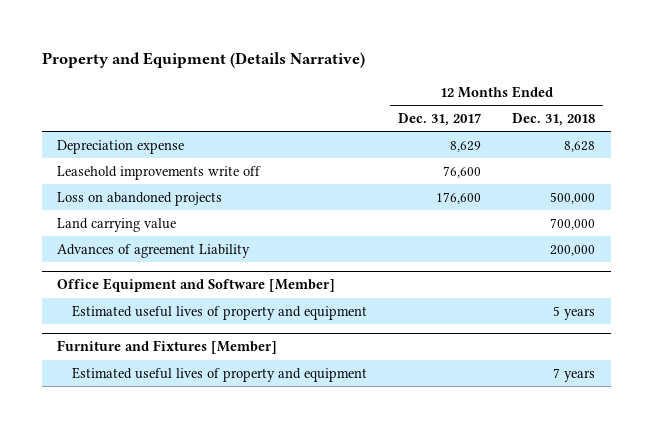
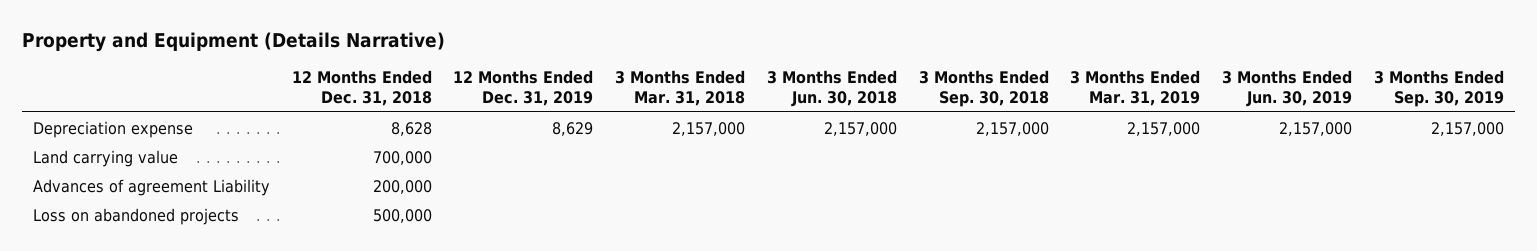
- | 12 Months Ended Dec. 31, 2017 | 12 Months Ended Dec. 31, 2018
+ | 12 Months Ended Dec. 31, 2018 | 12 Months Ended Dec. 31, 2019 | 3 Months Ended Mar. 31, 2018 | 3 Months Ended Jun. 30, 2018 | 3 Months Ended Sep. 30, 2018 | 3 Months Ended Mar. 31, 2019 | 3 Months Ended Jun. 30, 2019 | 3 Months Ended Sep. 30, 2019
- Leasehold improvements write off | 76,600 |
- Office Equipment and Software [Member]
- Estimated useful lives of property and equipment | | 5 years
- Furniture and Fixtures [Member]
- Estimated useful lives of property and equipment | | 7 years
moved down: Loss on abandoned projects | 500,000 | | | | | | |

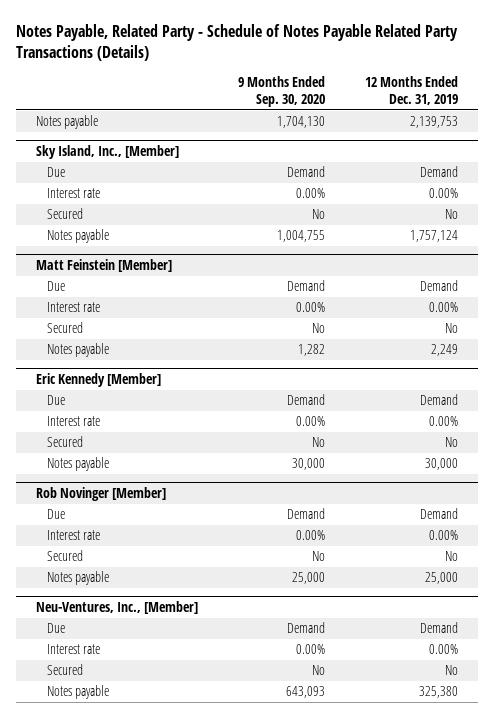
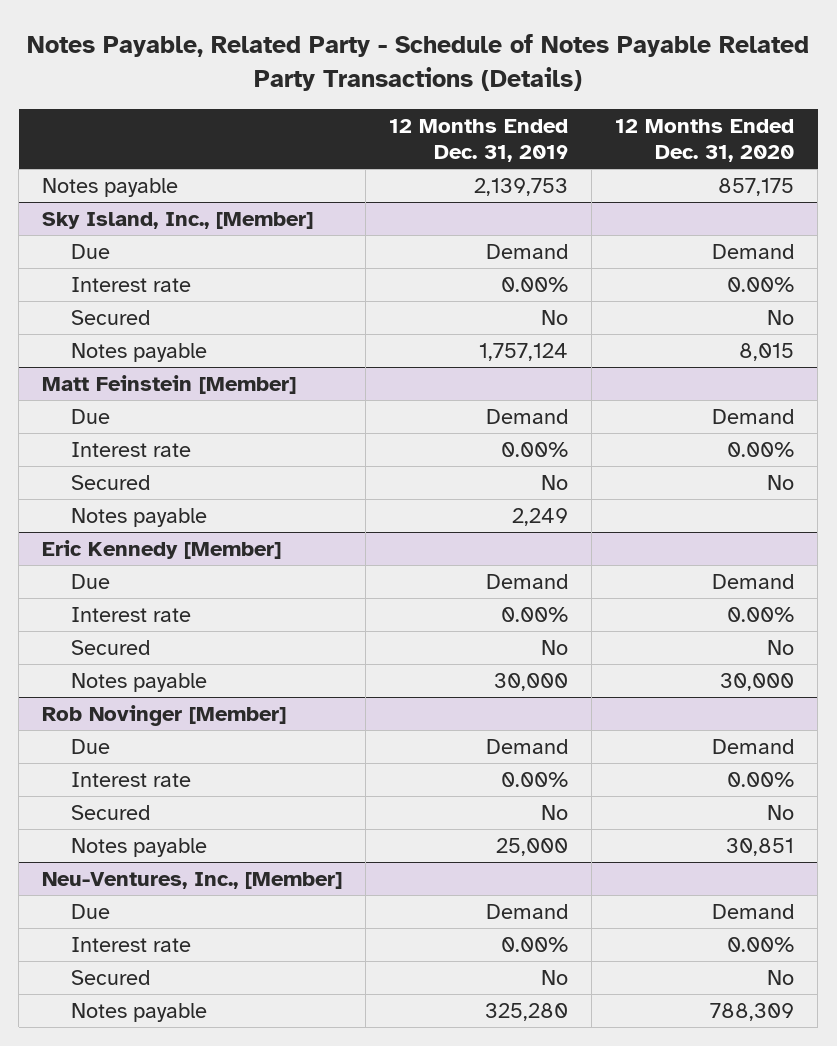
- | 9 Months Ended Sep. 30, 2020 | 12 Months Ended Dec. 31, 2019
+ | 12 Months Ended Dec. 31, 2019 | 12 Months Ended Dec. 31, 2020
@ Neu-Ventures, Inc., [Member]
- Notes payable | 643,093 | 325,380
+ Notes payable | 325,280 | 788,309

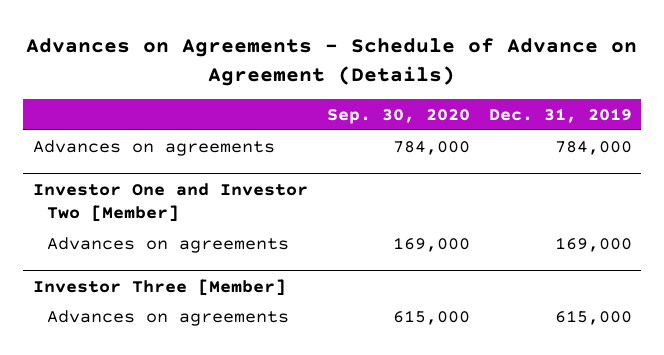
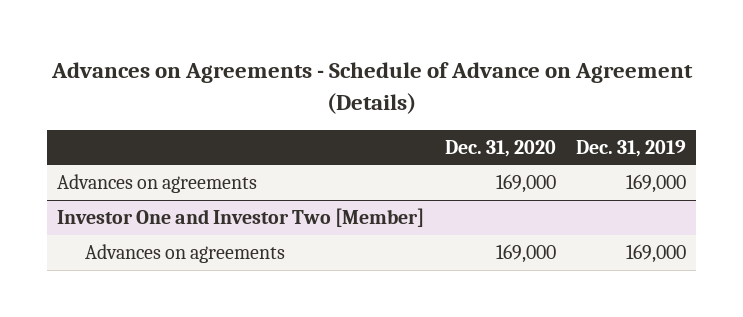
- | Sep. 30, 2020 | Dec. 31, 2019
+ | Dec. 31, 2020 | Dec. 31, 2019
- Advances on agreements | 784,000 | 784,000
+ Advances on agreements | 169,000 | 169,000
- Investor Three [Member]
- Advances on agreements | 615,000 | 615,000

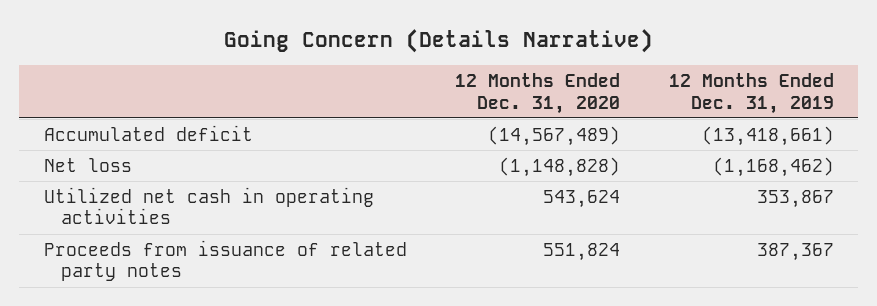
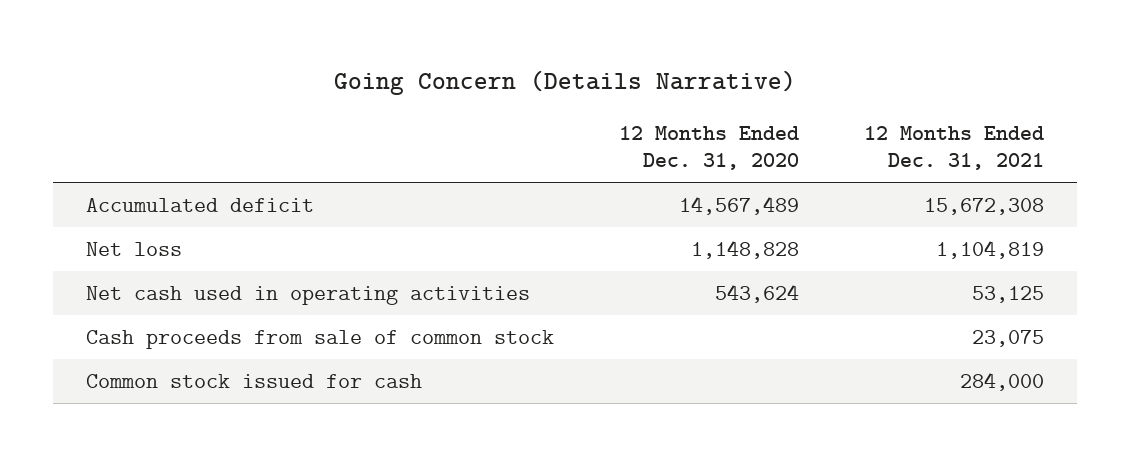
- | 12 Months Ended Dec. 31, 2020 | 12 Months Ended Dec. 31, 2019
+ | 12 Months Ended Dec. 31, 2020 | 12 Months Ended Dec. 31, 2021
- Accumulated deficit | (14,567,489) | (13,418,661)
- Net loss | (1,148,828) | (1,168,462)
- Utilized net cash in operating activities | 543,624 | 353,867
- Proceeds from issuance of related party notes | 551,824 | 387,367
+ Accumulated deficit | 14,567,489 | 15,672,308
+ Net loss | 1,148,828 | 1,104,819
+ Net cash used in operating activities | 543,624 | 53,125
+ Cash proceeds from sale of common stock | | 23,075
+ Common stock issued for cash | | 284,000

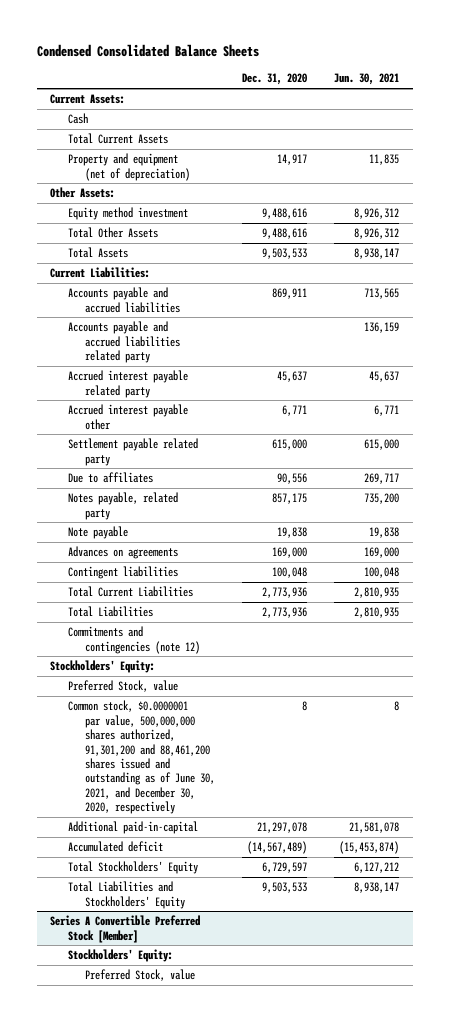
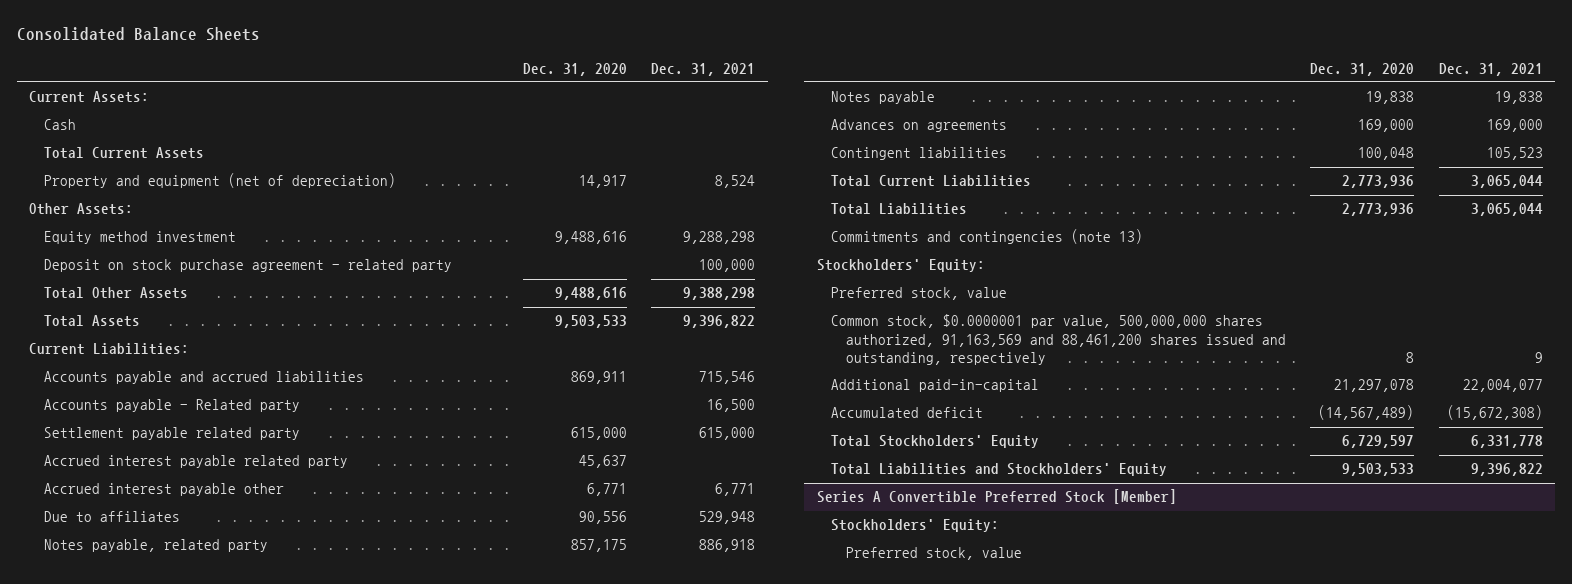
- Condensed Consolidated Balance Sheets
+ Consolidated Balance Sheets
- | Dec. 31, 2020 | Jun. 30, 2021
+ | Dec. 31, 2020 | Dec. 31, 2021
+ Deposit on stock purchase agreement - related party | | 100,000
- Accounts payable and accrued liabilities related party | | 136,159
+ Accounts payable - Related party | | 16,500
moved up: Settlement payable related party | 615,000 | 615,000
- Note payable | 19,838 | 19,838
+ Notes payable | 19,838 | 19,838
- Commitments and contingencies (note 12)
+ Commitments and contingencies (note 13)
- Preferred Stock, value
- Common stock, $0.0000001 par value, 500,000,000 shares authorized, 91,301,200 and 88,461,200 shares issued and outstanding as of June 30, 2021, and December 30, 2020, respectively | 8 | 8
+ Preferred stock, value
+ Common stock, $0.0000001 par value, 500,000,000 shares authorized, 91,163,569 and 88,461,200 shares issued and outstanding, respectively | 8 | 9
@ Series A Convertible Preferred Stock [Member]
- Preferred Stock, value
+ Preferred stock, value

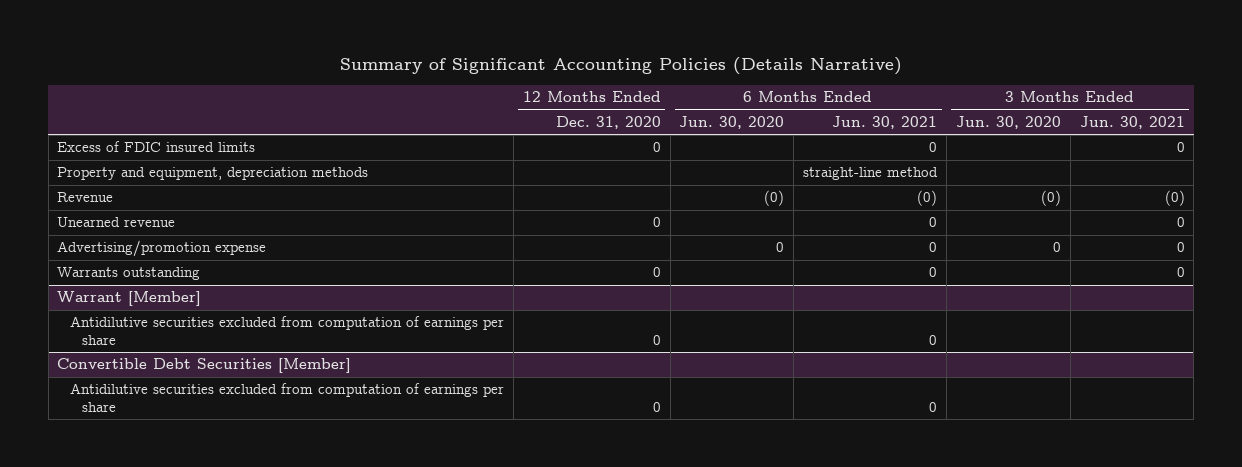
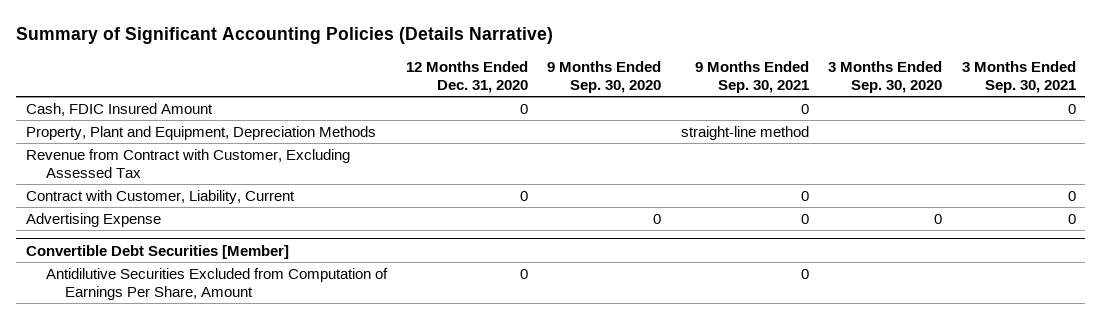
- | 12 Months Ended Dec. 31, 2020 | 6 Months Ended Jun. 30, 2020 | 6 Months Ended Jun. 30, 2021 | 3 Months Ended Jun. 30, 2020 | 3 Months Ended Jun. 30, 2021
+ | 12 Months Ended Dec. 31, 2020 | 9 Months Ended Sep. 30, 2020 | 9 Months Ended Sep. 30, 2021 | 3 Months Ended Sep. 30, 2020 | 3 Months Ended Sep. 30, 2021
- Excess of FDIC insured limits | 0 | | 0 | | 0
- Property and equipment, depreciation methods | | | straight-line method | |
- Revenue | | (0) | (0) | (0) | (0)
- Unearned revenue | 0 | | 0 | | 0
- Advertising/promotion expense | | 0 | 0 | 0 | 0
- Warrants outstanding | 0 | | 0 | | 0
- Warrant [Member]
- Antidilutive securities excluded from computation of earnings per share | 0 | | 0 | |
+ Cash, FDIC Insured Amount | 0 | | 0 | | 0
+ Property, Plant and Equipment, Depreciation Methods | | | straight-line method | |
+ Revenue from Contract with Customer, Excluding Assessed Tax
+ Contract with Customer, Liability, Current | 0 | | 0 | | 0
+ Advertising Expense | | 0 | 0 | 0 | 0
@ Convertible Debt Securities [Member]
- Antidilutive securities excluded from computation of earnings per share | 0 | | 0 | |
+ Antidilutive Securities Excluded from Computation of Earnings Per Share, Amount | 0 | | 0 | |

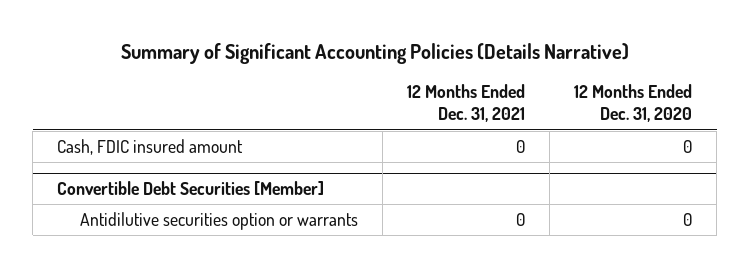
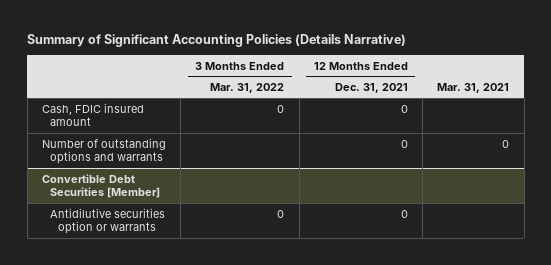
- | 12 Months Ended Dec. 31, 2021 | 12 Months Ended Dec. 31, 2020
+ | 3 Months Ended Mar. 31, 2022 | 12 Months Ended Dec. 31, 2021 | Mar. 31, 2021
+ Number of outstanding options and warrants | | 0 | 0

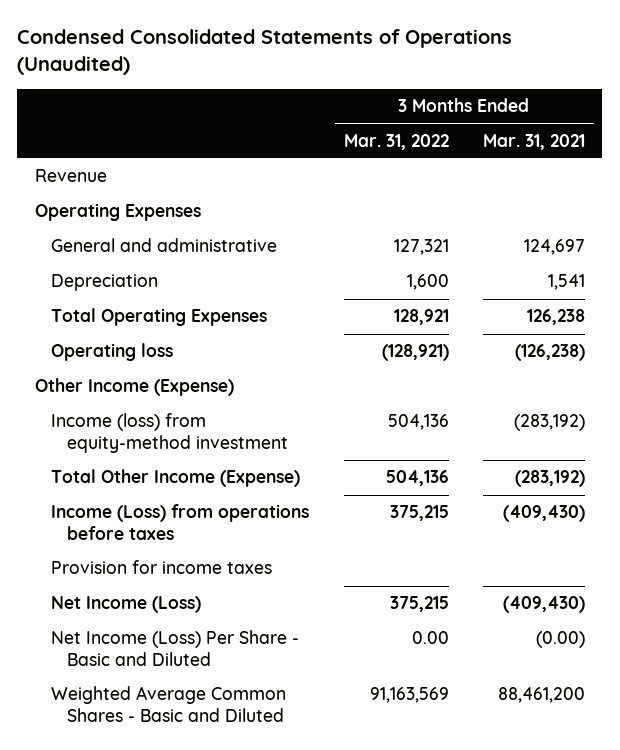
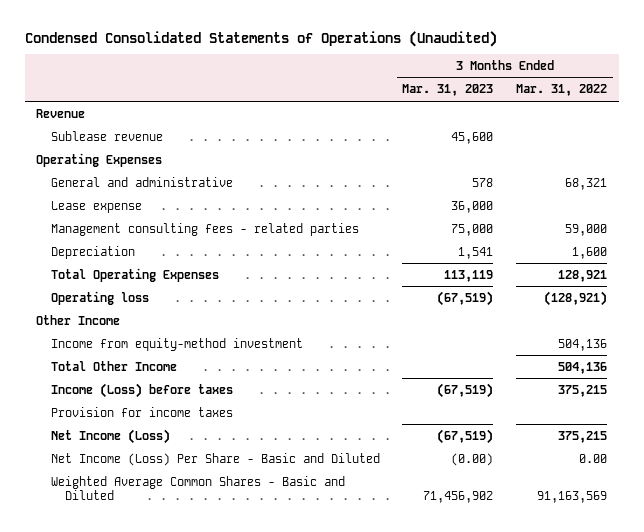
- | 3 Months Ended Mar. 31, 2022 | 3 Months Ended Mar. 31, 2021
+ | 3 Months Ended Mar. 31, 2023 | 3 Months Ended Mar. 31, 2022
+ Sublease revenue | 45,600 |
- General and administrative | 127,321 | 124,697
+ General and administrative | 578 | 68,321
+ Lease expense | 36,000 |
+ Management consulting fees - related parties | 75,000 | 59,000
- Other Income (Expense)
- Income (loss) from equity-method investment | 504,136 | (283,192)
- Total Other Income (Expense) | 504,136 | (283,192)
- Income (Loss) from operations before taxes | 375,215 | (409,430)
+ Other Income
+ Income from equity-method investment | | 504,136
+ Total Other Income | | 504,136
+ Income (Loss) before taxes | (67,519) | 375,215

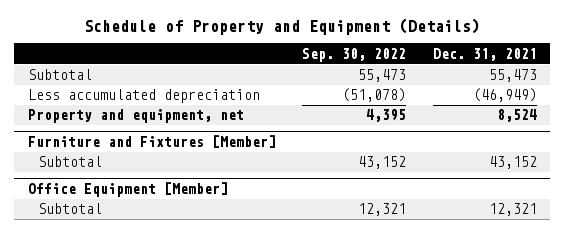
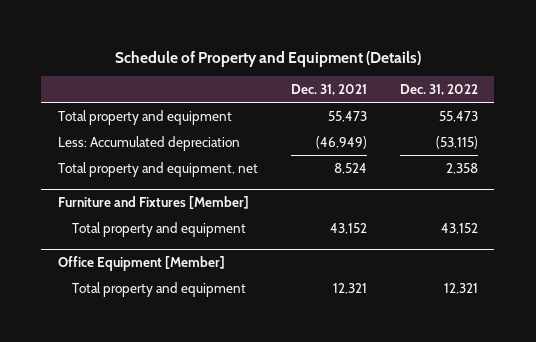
- | Sep. 30, 2022 | Dec. 31, 2021
+ | Dec. 31, 2021 | Dec. 31, 2022
- Subtotal | 55,473 | 55,473
- Less accumulated depreciation | (51,078) | (46,949)
- Property and equipment, net | 4,395 | 8,524
+ Total property and equipment | 55,473 | 55,473
+ Less: Accumulated depreciation | (46,949) | (53,115)
+ Total property and equipment, net | 8,524 | 2,358
@ Furniture and Fixtures [Member]
- Subtotal | 43,152 | 43,152
+ Total property and equipment | 43,152 | 43,152
@ Office Equipment [Member]
- Subtotal | 12,321 | 12,321
+ Total property and equipment | 12,321 | 12,321

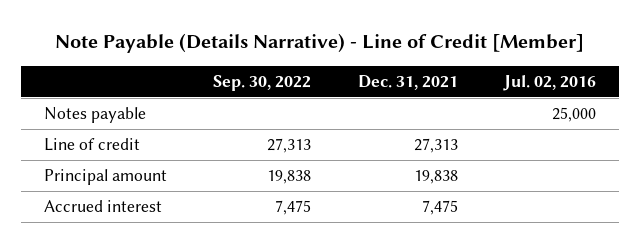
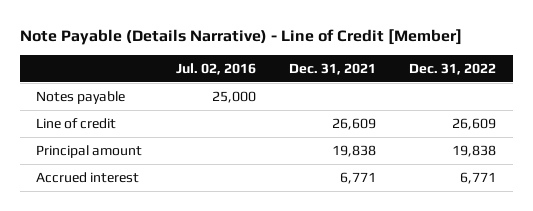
- | Sep. 30, 2022 | Dec. 31, 2021 | Jul. 02, 2016
+ | Jul. 02, 2016 | Dec. 31, 2021 | Dec. 31, 2022
- Line of credit | 27,313 | 27,313 |
+ Line of credit | | 26,609 | 26,609
- Accrued interest | 7,475 | 7,475 |
+ Accrued interest | | 6,771 | 6,771

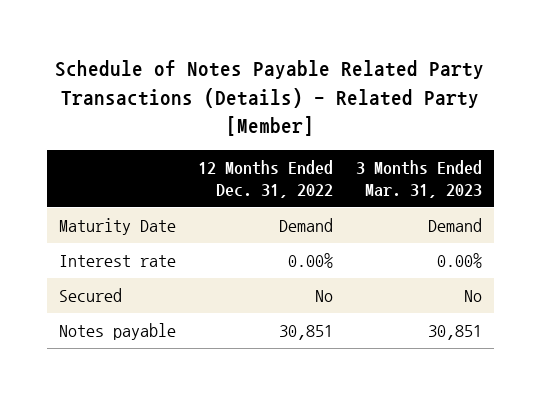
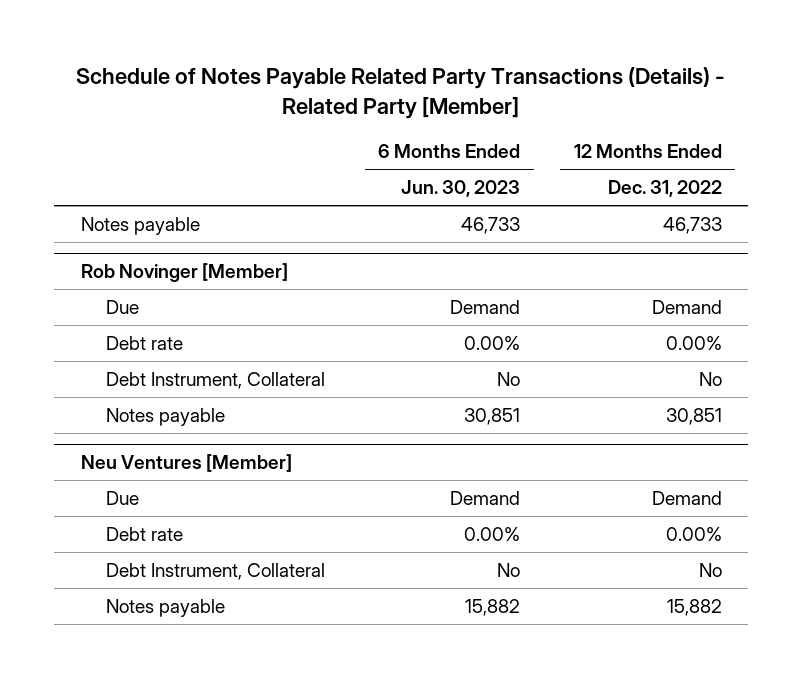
- | 12 Months Ended Dec. 31, 2022 | 3 Months Ended Mar. 31, 2023
+ | 6 Months Ended Jun. 30, 2023 | 12 Months Ended Dec. 31, 2022
- Maturity Date | Demand | Demand
- Interest rate | 0.00% | 0.00%
- Secured | No | No
+ Notes payable | 46,733 | 46,733
+ Rob Novinger [Member]
+ Due | Demand | Demand
+ Debt rate | 0.00% | 0.00%
+ Debt Instrument, Collateral | No | No
+ Neu Ventures [Member]
+ Due | Demand | Demand
+ Debt rate | 0.00% | 0.00%
+ Debt Instrument, Collateral | No | No
+ Notes payable | 15,882 | 15,882

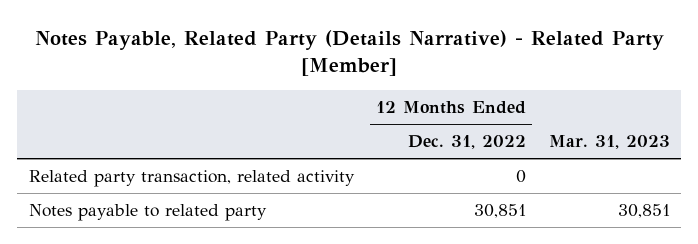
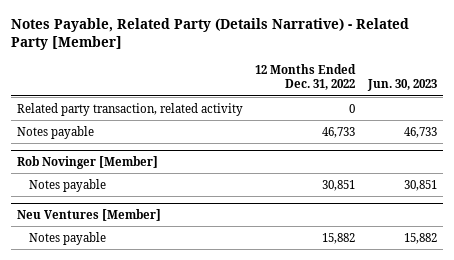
- | 12 Months Ended Dec. 31, 2022 | Mar. 31, 2023
+ | 12 Months Ended Dec. 31, 2022 | Jun. 30, 2023
- Notes payable to related party | 30,851 | 30,851
+ Notes payable | 46,733 | 46,733
+ Rob Novinger [Member]
+ Notes payable | 30,851 | 30,851
+ Neu Ventures [Member]
+ Notes payable | 15,882 | 15,882

